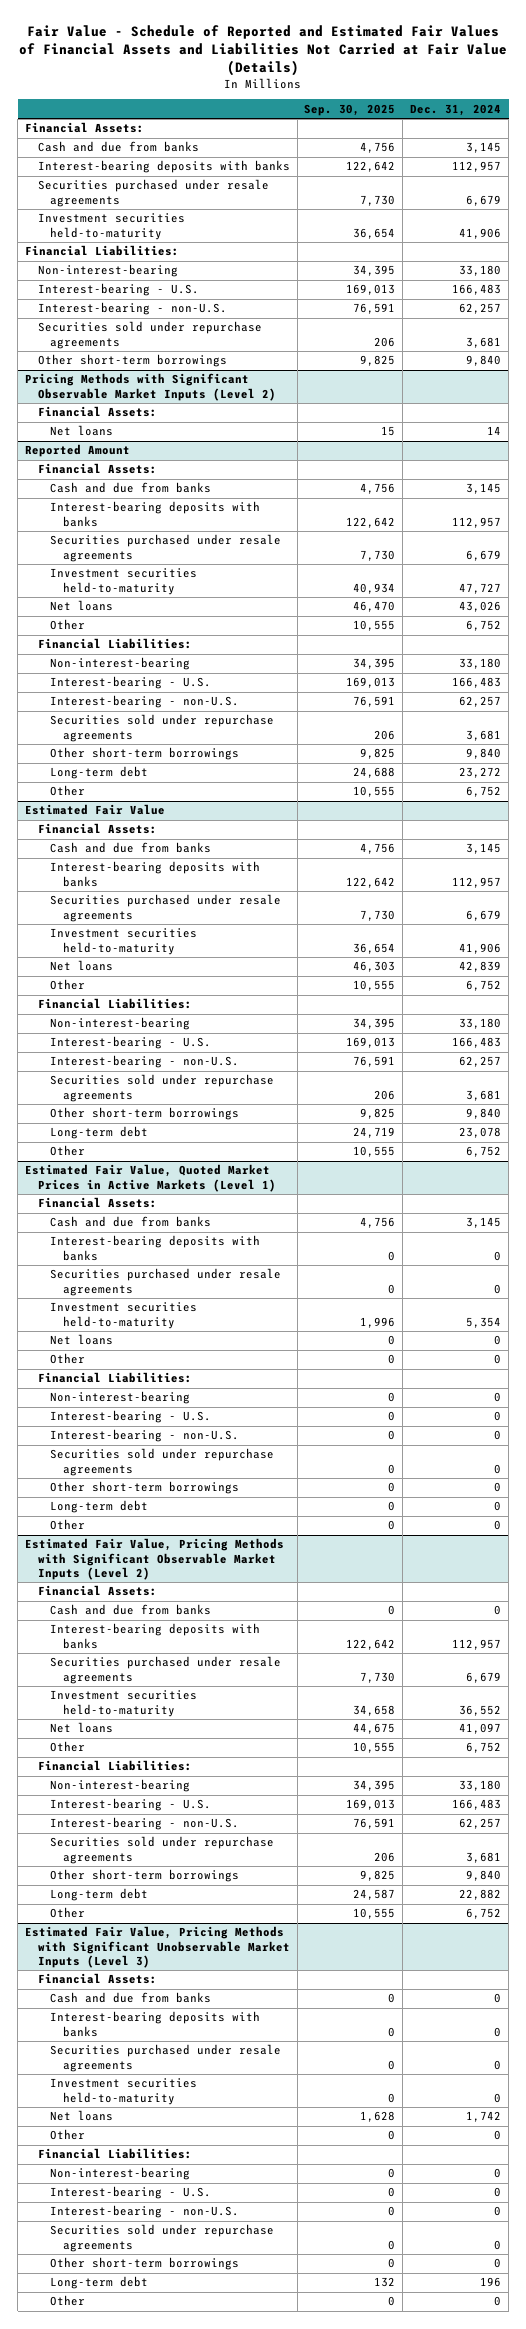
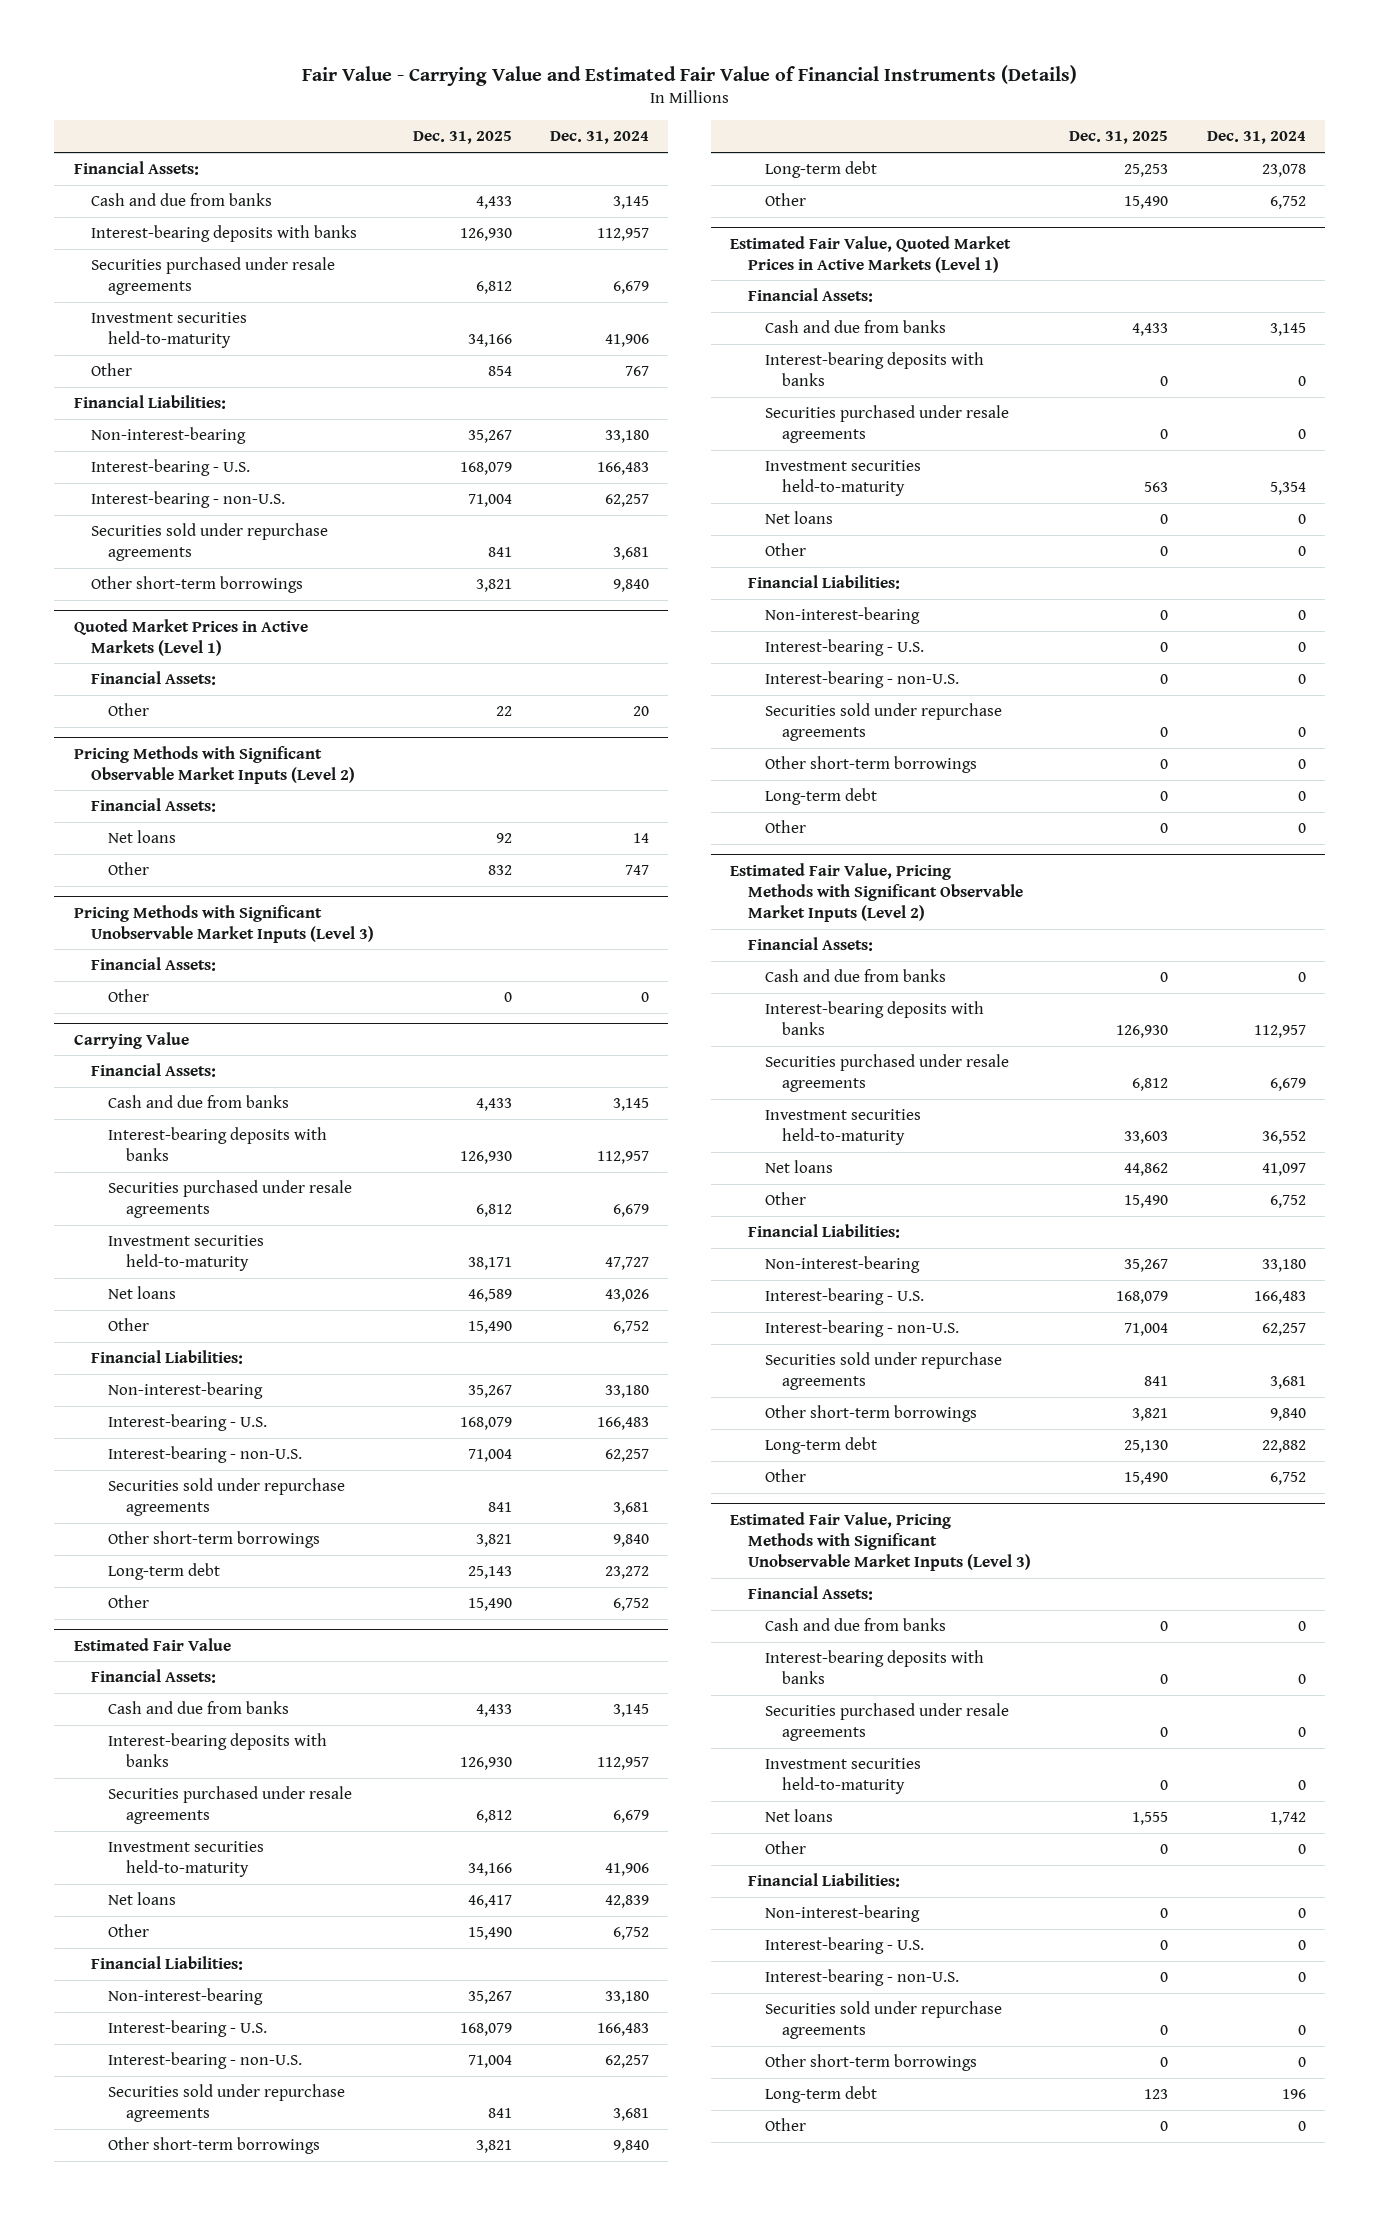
- Fair Value - Schedule of Reported and Estimated Fair Values of Financial Assets and Liabilities Not Carried at Fair Value (Details)
+ Fair Value - Carrying Value and Estimated Fair Value of Financial Instruments (Details)
- | Sep. 30, 2025 | Dec. 31, 2024
+ | Dec. 31, 2025 | Dec. 31, 2024
+ Other | 854 | 767
+ Quoted Market Prices in Active Markets (Level 1)
+ Financial Assets:
+ Other | 22 | 20
- Reported Amount
@ Pricing Methods with Significant Observable Market Inputs (Level 2)
+ Other | 832 | 747
+ Pricing Methods with Significant Unobservable Market Inputs (Level 3)
+ Other | 0 | 0
+ Carrying Value
+ Financial Assets:

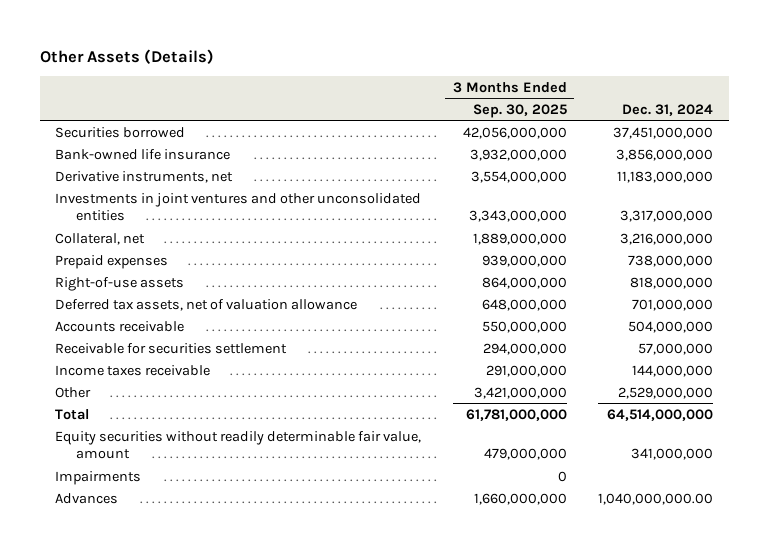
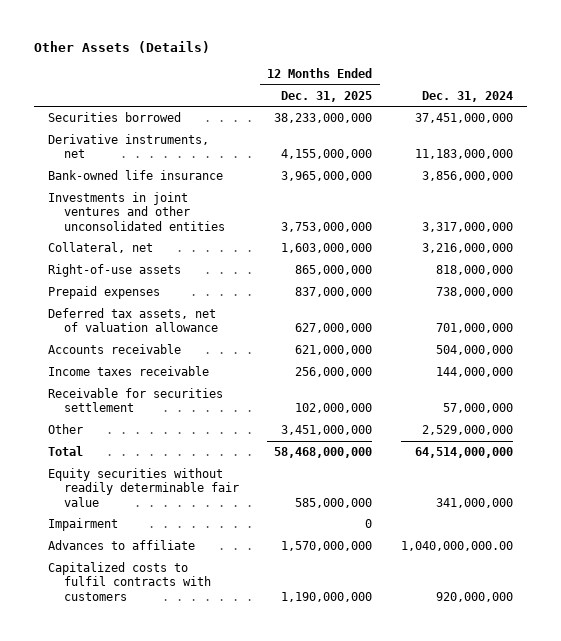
- | 3 Months Ended Sep. 30, 2025 | Dec. 31, 2024
+ | 12 Months Ended Dec. 31, 2025 | Dec. 31, 2024
moved down: Bank-owned life insurance | 3,965,000,000 | 3,856,000,000
moved down: Prepaid expenses | 837,000,000 | 738,000,000
moved down: Receivable for securities settlement | 102,000,000 | 57,000,000
- Equity securities without readily determinable fair value, amount | 479,000,000 | 341,000,000
- Impairments | 0 |
- Advances | 1,660,000,000 | 1,040,000,000.00
+ Equity securities without readily determinable fair value | 585,000,000 | 341,000,000
+ Impairment | 0 |
+ Advances to affiliate | 1,570,000,000 | 1,040,000,000.00
+ Capitalized costs to fulfil contracts with customers | 1,190,000,000 | 920,000,000

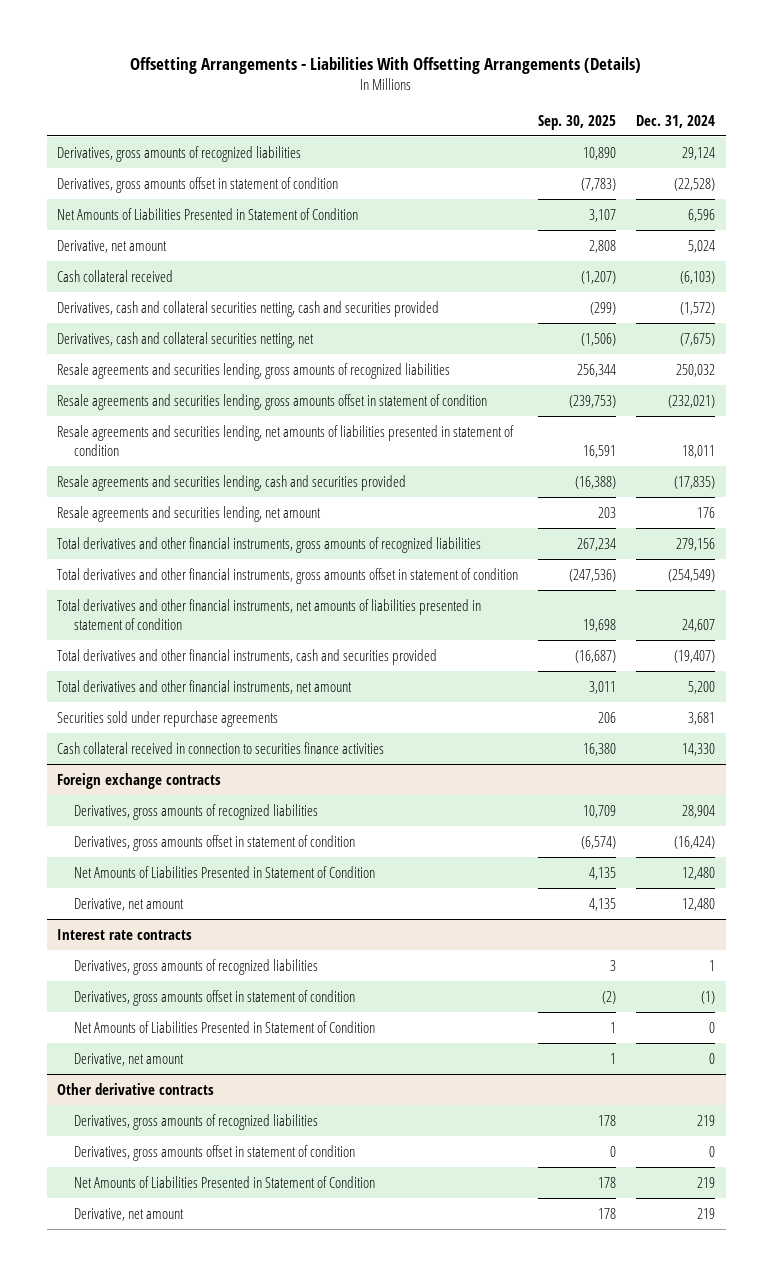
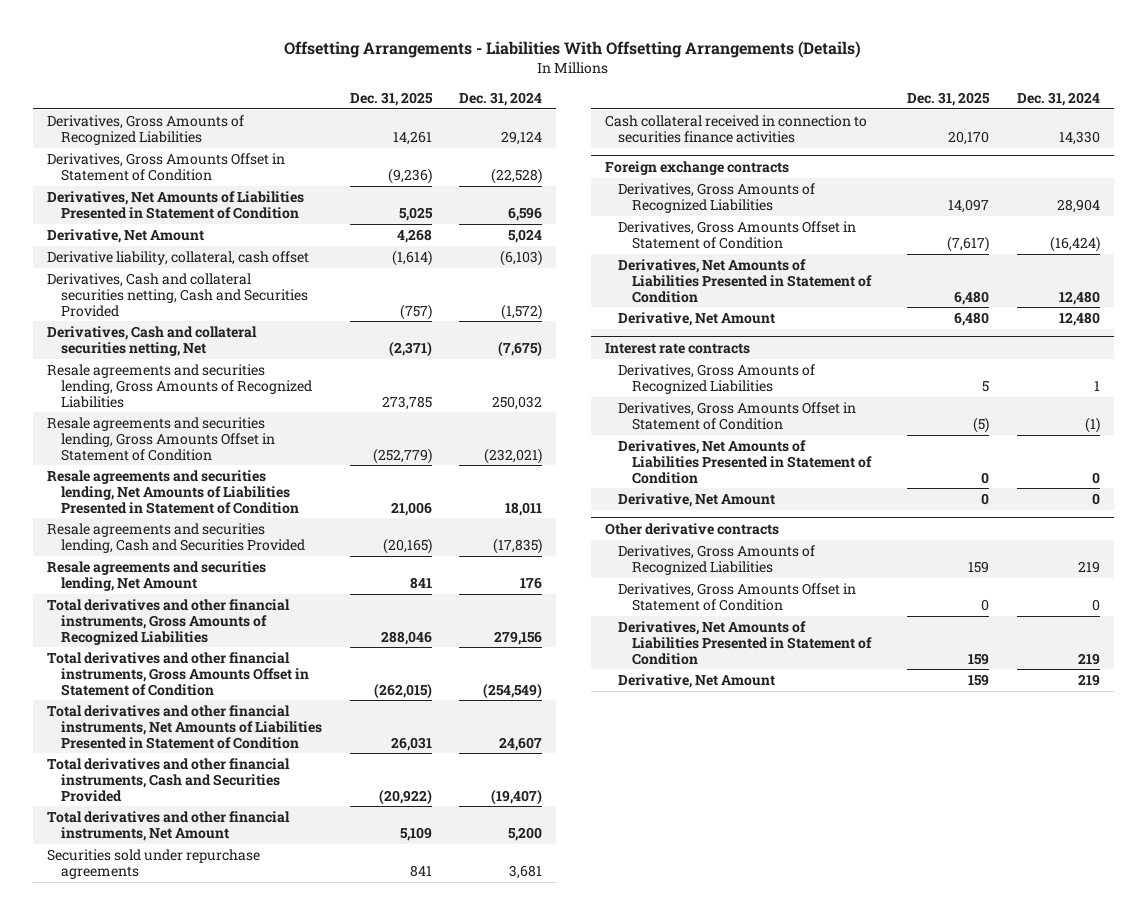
- | Sep. 30, 2025 | Dec. 31, 2024
+ | Dec. 31, 2025 | Dec. 31, 2024
- Derivatives, gross amounts of recognized liabilities | 10,890 | 29,124
- Derivatives, gross amounts offset in statement of condition | (7,783) | (22,528)
- Net Amounts of Liabilities Presented in Statement of Condition | 3,107 | 6,596
- Derivative, net amount | 2,808 | 5,024
- Cash collateral received | (1,207) | (6,103)
- Derivatives, cash and collateral securities netting, cash and securities provided | (299) | (1,572)
- Derivatives, cash and collateral securities netting, net | (1,506) | (7,675)
- Resale agreements and securities lending, gross amounts of recognized liabilities | 256,344 | 250,032
- Resale agreements and securities lending, gross amounts offset in statement of condition | (239,753) | (232,021)
- Resale agreements and securities lending, net amounts of liabilities presented in statement of condition | 16,591 | 18,011
- Resale agreements and securities lending, cash and securities provided | (16,388) | (17,835)
- Resale agreements and securities lending, net amount | 203 | 176
- Total derivatives and other financial instruments, gross amounts of recognized liabilities | 267,234 | 279,156
- Total derivatives and other financial instruments, gross amounts offset in statement of condition | (247,536) | (254,549)
- Total derivatives and other financial instruments, net amounts of liabilities presented in statement of condition | 19,698 | 24,607
- Total derivatives and other financial instruments, cash and securities provided | (16,687) | (19,407)
- Total derivatives and other financial instruments, net amount | 3,011 | 5,200
+ Derivatives, Gross Amounts of Recognized Liabilities | 14,261 | 29,124
+ Derivatives, Gross Amounts Offset in Statement of Condition | (9,236) | (22,528)
+ Derivatives, Net Amounts of Liabilities Presented in Statement of Condition | 5,025 | 6,596
+ Derivative, Net Amount | 4,268 | 5,024
+ Derivative liability, collateral, cash offset | (1,614) | (6,103)
+ Derivatives, Cash and collateral securities netting, Cash and Securities Provided | (757) | (1,572)
+ Derivatives, Cash and collateral securities netting, Net | (2,371) | (7,675)
+ Resale agreements and securities lending, Gross Amounts of Recognized Liabilities | 273,785 | 250,032
+ Resale agreements and securities lending, Gross Amounts Offset in Statement of Condition | (252,779) | (232,021)
+ Resale agreements and securities lending, Net Amounts of Liabilities Presented in Statement of Condition | 21,006 | 18,011
+ Resale agreements and securities lending, Cash and Securities Provided | (20,165) | (17,835)
+ Resale agreements and securities lending, Net Amount | 841 | 176
+ Total derivatives and other financial instruments, Gross Amounts of Recognized Liabilities | 288,046 | 279,156
+ Total derivatives and other financial instruments, Gross Amounts Offset in Statement of Condition | (262,015) | (254,549)
+ Total derivatives and other financial instruments, Net Amounts of Liabilities Presented in Statement of Condition | 26,031 | 24,607
+ Total derivatives and other financial instruments, Cash and Securities Provided | (20,922) | (19,407)
+ Total derivatives and other financial instruments, Net Amount | 5,109 | 5,200
@ Foreign exchange contracts
- Derivatives, gross amounts of recognized liabilities | 10,709 | 28,904
- Derivatives, gross amounts offset in statement of condition | (6,574) | (16,424)
- Net Amounts of Liabilities Presented in Statement of Condition | 4,135 | 12,480
- Derivative, net amount | 4,135 | 12,480
+ Derivatives, Gross Amounts of Recognized Liabilities | 14,097 | 28,904
+ Derivatives, Gross Amounts Offset in Statement of Condition | (7,617) | (16,424)
+ Derivatives, Net Amounts of Liabilities Presented in Statement of Condition | 6,480 | 12,480
+ Derivative, Net Amount | 6,480 | 12,480
@ Interest rate contracts
- Derivatives, gross amounts of recognized liabilities | 3 | 1
- Derivatives, gross amounts offset in statement of condition | (2) | (1)
- Net Amounts of Liabilities Presented in Statement of Condition | 1 | 0
- Derivative, net amount | 1 | 0
+ Derivatives, Gross Amounts of Recognized Liabilities | 5 | 1
+ Derivatives, Gross Amounts Offset in Statement of Condition | (5) | (1)
+ Derivatives, Net Amounts of Liabilities Presented in Statement of Condition | 0 | 0
+ Derivative, Net Amount | 0 | 0
@ Other derivative contracts
- Derivatives, gross amounts of recognized liabilities | 178 | 219
- Derivatives, gross amounts offset in statement of condition | 0 | 0
- Net Amounts of Liabilities Presented in Statement of Condition | 178 | 219
- Derivative, net amount | 178 | 219
+ Derivatives, Gross Amounts of Recognized Liabilities | 159 | 219
+ Derivatives, Gross Amounts Offset in Statement of Condition | 0 | 0
+ Derivatives, Net Amounts of Liabilities Presented in Statement of Condition | 159 | 219
+ Derivative, Net Amount | 159 | 219

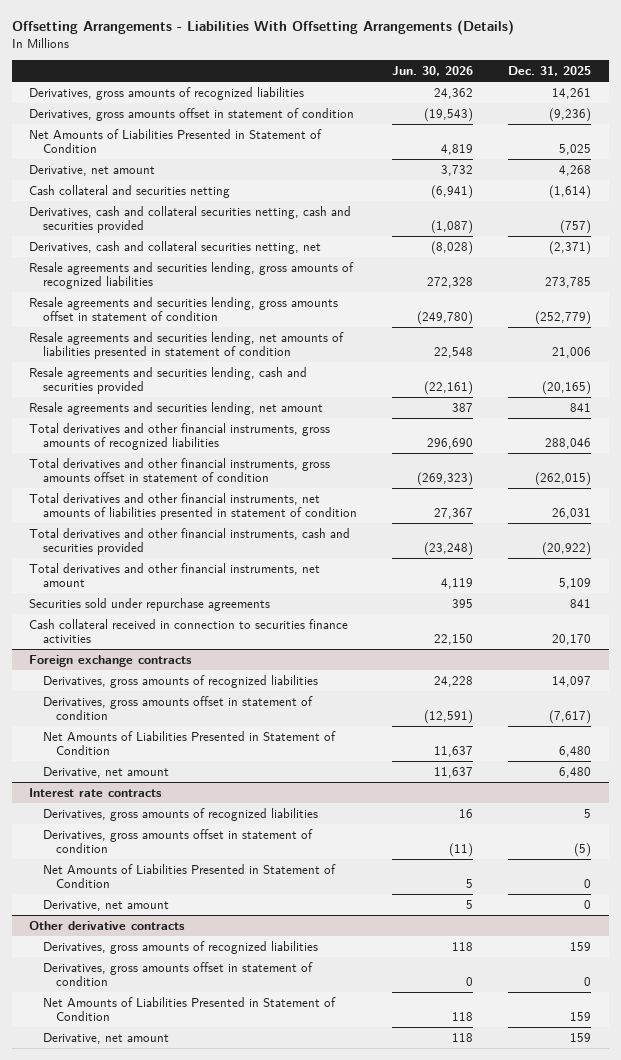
- | Dec. 31, 2025 | Dec. 31, 2024
+ | Jun. 30, 2026 | Dec. 31, 2025
- Derivatives, Gross Amounts of Recognized Liabilities | 14,261 | 29,124
- Derivatives, Gross Amounts Offset in Statement of Condition | (9,236) | (22,528)
- Derivatives, Net Amounts of Liabilities Presented in Statement of Condition | 5,025 | 6,596
- Derivative, Net Amount | 4,268 | 5,024
- Derivative liability, collateral, cash offset | (1,614) | (6,103)
- Derivatives, Cash and collateral securities netting, Cash and Securities Provided | (757) | (1,572)
- Derivatives, Cash and collateral securities netting, Net | (2,371) | (7,675)
- Resale agreements and securities lending, Gross Amounts of Recognized Liabilities | 273,785 | 250,032
- Resale agreements and securities lending, Gross Amounts Offset in Statement of Condition | (252,779) | (232,021)
- Resale agreements and securities lending, Net Amounts of Liabilities Presented in Statement of Condition | 21,006 | 18,011
- Resale agreements and securities lending, Cash and Securities Provided | (20,165) | (17,835)
- Resale agreements and securities lending, Net Amount | 841 | 176
- Total derivatives and other financial instruments, Gross Amounts of Recognized Liabilities | 288,046 | 279,156
- Total derivatives and other financial instruments, Gross Amounts Offset in Statement of Condition | (262,015) | (254,549)
- Total derivatives and other financial instruments, Net Amounts of Liabilities Presented in Statement of Condition | 26,031 | 24,607
- Total derivatives and other financial instruments, Cash and Securities Provided | (20,922) | (19,407)
- Total derivatives and other financial instruments, Net Amount | 5,109 | 5,200
+ Derivatives, gross amounts of recognized liabilities | 24,362 | 14,261
+ Derivatives, gross amounts offset in statement of condition | (19,543) | (9,236)
+ Net Amounts of Liabilities Presented in Statement of Condition | 4,819 | 5,025
+ Derivative, net amount | 3,732 | 4,268
+ Cash collateral and securities netting | (6,941) | (1,614)
+ Derivatives, cash and collateral securities netting, cash and securities provided | (1,087) | (757)
+ Derivatives, cash and collateral securities netting, net | (8,028) | (2,371)
+ Resale agreements and securities lending, gross amounts of recognized liabilities | 272,328 | 273,785
+ Resale agreements and securities lending, gross amounts offset in statement of condition | (249,780) | (252,779)
+ Resale agreements and securities lending, net amounts of liabilities presented in statement of condition | 22,548 | 21,006
+ Resale agreements and securities lending, cash and securities provided | (22,161) | (20,165)
+ Resale agreements and securities lending, net amount | 387 | 841
+ Total derivatives and other financial instruments, gross amounts of recognized liabilities | 296,690 | 288,046
+ Total derivatives and other financial instruments, gross amounts offset in statement of condition | (269,323) | (262,015)
+ Total derivatives and other financial instruments, net amounts of liabilities presented in statement of condition | 27,367 | 26,031
+ Total derivatives and other financial instruments, cash and securities provided | (23,248) | (20,922)
+ Total derivatives and other financial instruments, net amount | 4,119 | 5,109
@ Foreign exchange contracts
- Derivatives, Gross Amounts of Recognized Liabilities | 14,097 | 28,904
- Derivatives, Gross Amounts Offset in Statement of Condition | (7,617) | (16,424)
- Derivatives, Net Amounts of Liabilities Presented in Statement of Condition | 6,480 | 12,480
- Derivative, Net Amount | 6,480 | 12,480
+ Derivatives, gross amounts of recognized liabilities | 24,228 | 14,097
+ Derivatives, gross amounts offset in statement of condition | (12,591) | (7,617)
+ Net Amounts of Liabilities Presented in Statement of Condition | 11,637 | 6,480
+ Derivative, net amount | 11,637 | 6,480
@ Interest rate contracts
- Derivatives, Gross Amounts of Recognized Liabilities | 5 | 1
- Derivatives, Gross Amounts Offset in Statement of Condition | (5) | (1)
- Derivatives, Net Amounts of Liabilities Presented in Statement of Condition | 0 | 0
- Derivative, Net Amount | 0 | 0
+ Derivatives, gross amounts of recognized liabilities | 16 | 5
+ Derivatives, gross amounts offset in statement of condition | (11) | (5)
+ Net Amounts of Liabilities Presented in Statement of Condition | 5 | 0
+ Derivative, net amount | 5 | 0
@ Other derivative contracts
- Derivatives, Gross Amounts of Recognized Liabilities | 159 | 219
- Derivatives, Gross Amounts Offset in Statement of Condition | 0 | 0
- Derivatives, Net Amounts of Liabilities Presented in Statement of Condition | 159 | 219
- Derivative, Net Amount | 159 | 219
+ Derivatives, gross amounts of recognized liabilities | 118 | 159
+ Derivatives, gross amounts offset in statement of condition | 0 | 0
+ Net Amounts of Liabilities Presented in Statement of Condition | 118 | 159
+ Derivative, net amount | 118 | 159

